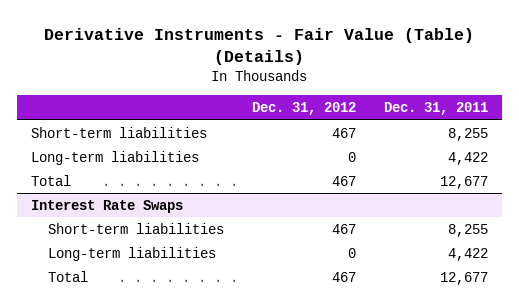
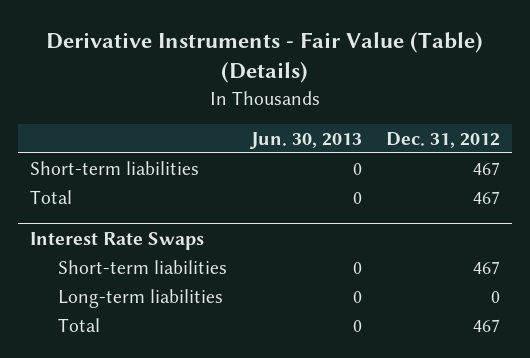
- | Dec. 31, 2012 | Dec. 31, 2011
+ | Jun. 30, 2013 | Dec. 31, 2012
- Long-term liabilities | 0 | 4,422

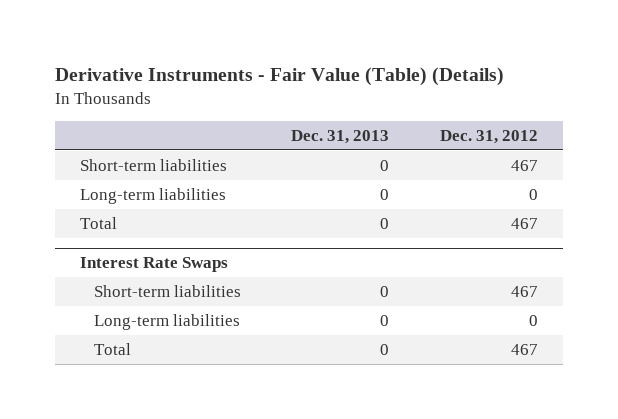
- | Jun. 30, 2013 | Dec. 31, 2012
+ | Dec. 31, 2013 | Dec. 31, 2012
+ Long-term liabilities | 0 | 0

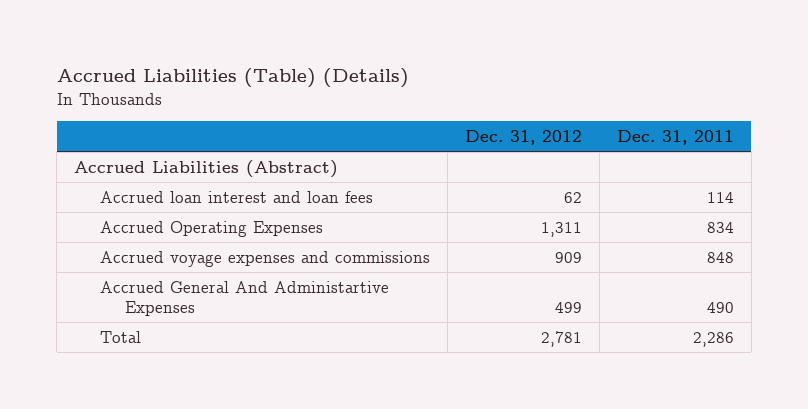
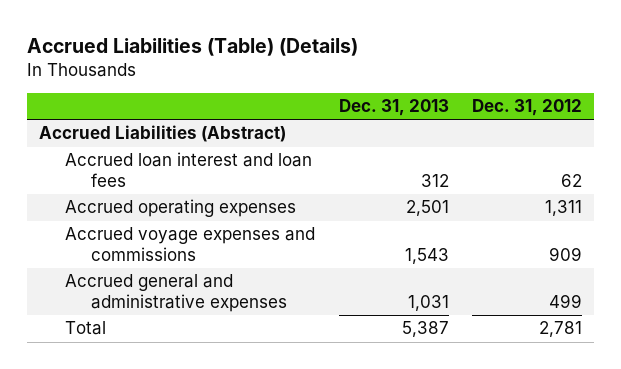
- | Dec. 31, 2012 | Dec. 31, 2011
+ | Dec. 31, 2013 | Dec. 31, 2012
- Accrued Operating Expenses | 1,311 | 834
+ Accrued operating expenses | 2,501 | 1,311
- Accrued General And Administartive Expenses | 499 | 490
+ Accrued general and administrative expenses | 1,031 | 499

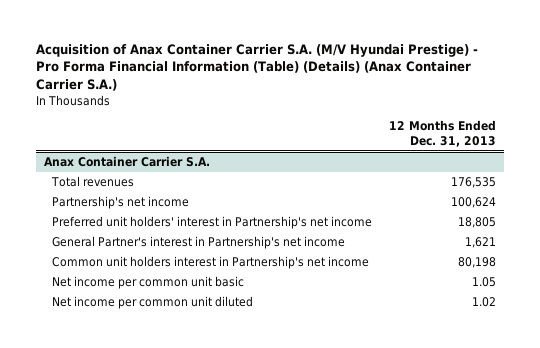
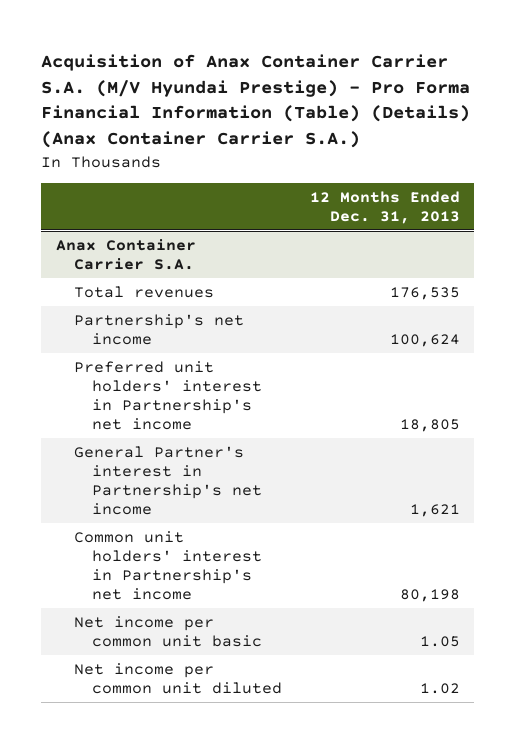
@ Anax Container Carrier S.A.
- Common unit holders interest in Partnership's net income | 80,198
+ Common unit holders' interest in Partnership's net income | 80,198

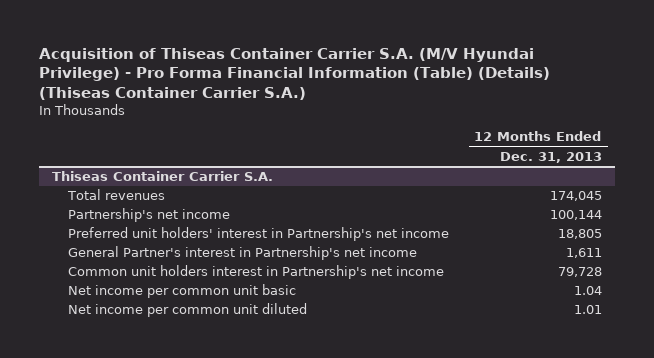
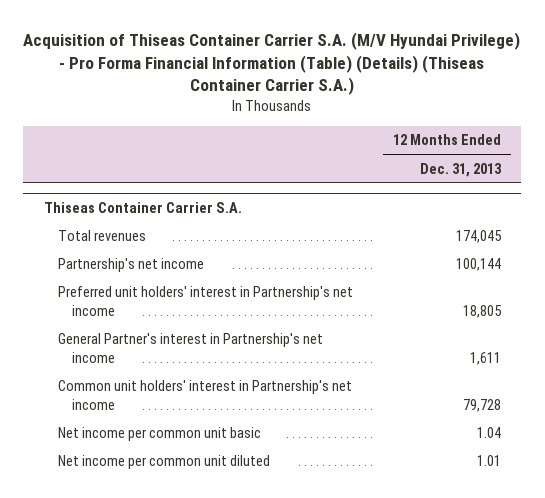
@ Thiseas Container Carrier S.A.
- Common unit holders interest in Partnership's net income | 79,728
+ Common unit holders' interest in Partnership's net income | 79,728

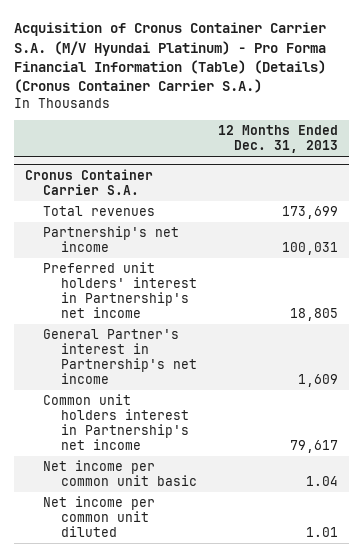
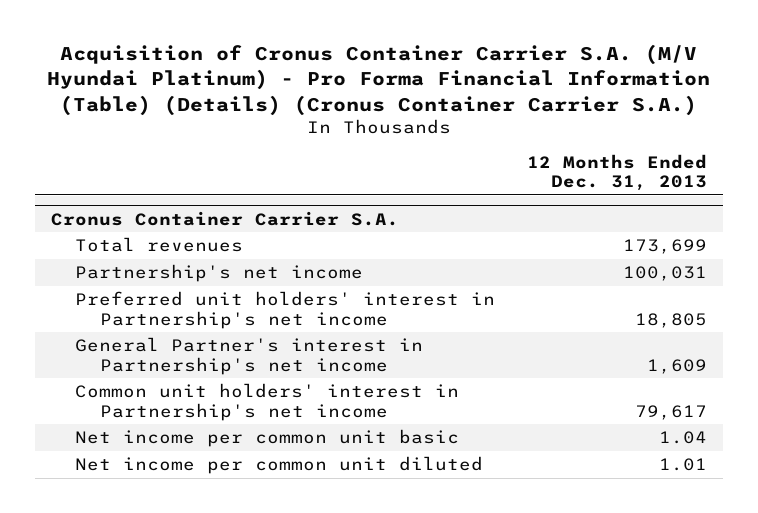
@ Cronus Container Carrier S.A.
- Common unit holders interest in Partnership's net income | 79,617
+ Common unit holders' interest in Partnership's net income | 79,617

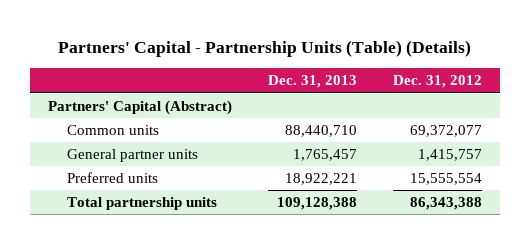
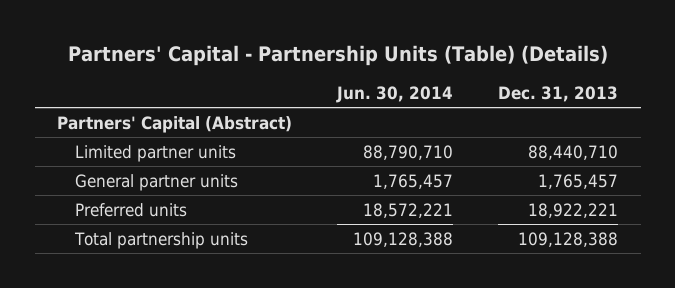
- | Dec. 31, 2013 | Dec. 31, 2012
+ | Jun. 30, 2014 | Dec. 31, 2013
- Common units | 88,440,710 | 69,372,077
+ Limited partner units | 88,790,710 | 88,440,710

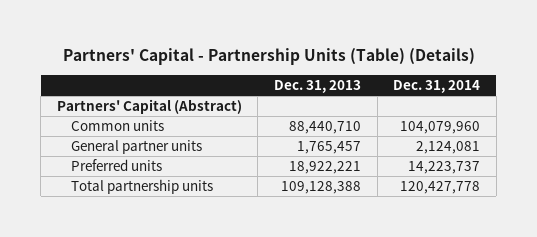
- | Jun. 30, 2014 | Dec. 31, 2013
+ | Dec. 31, 2013 | Dec. 31, 2014
- Limited partner units | 88,790,710 | 88,440,710
+ Common units | 88,440,710 | 104,079,960

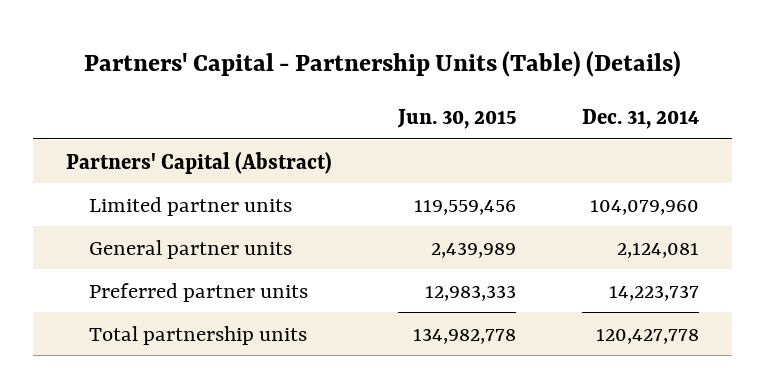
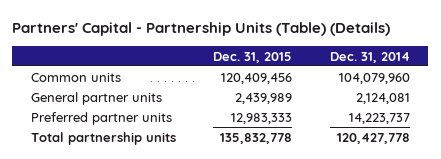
- | Jun. 30, 2015 | Dec. 31, 2014
+ | Dec. 31, 2015 | Dec. 31, 2014
- Partners' Capital (Abstract)
- Limited partner units | 119,559,456 | 104,079,960
+ Common units | 120,409,456 | 104,079,960

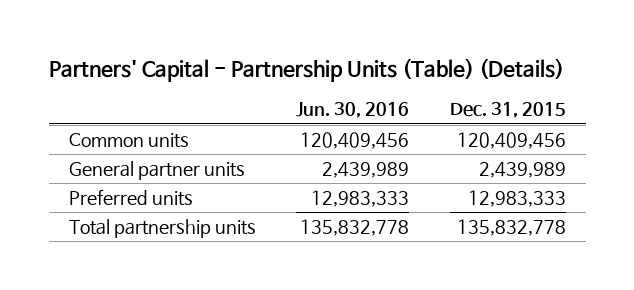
- | Dec. 31, 2015 | Dec. 31, 2014
+ | Jun. 30, 2016 | Dec. 31, 2015
- Preferred partner units | 12,983,333 | 14,223,737
+ Preferred units | 12,983,333 | 12,983,333

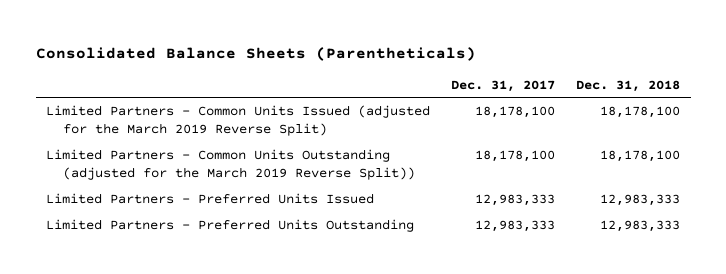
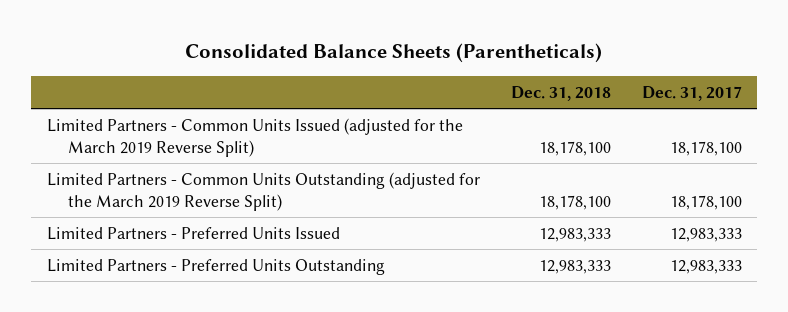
- | Dec. 31, 2017 | Dec. 31, 2018
+ | Dec. 31, 2018 | Dec. 31, 2017
- Limited Partners - Common Units Outstanding (adjusted for the March 2019 Reverse Split)) | 18,178,100 | 18,178,100
+ Limited Partners - Common Units Outstanding (adjusted for the March 2019 Reverse Split) | 18,178,100 | 18,178,100

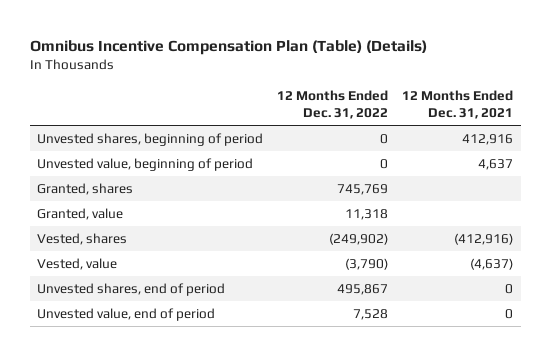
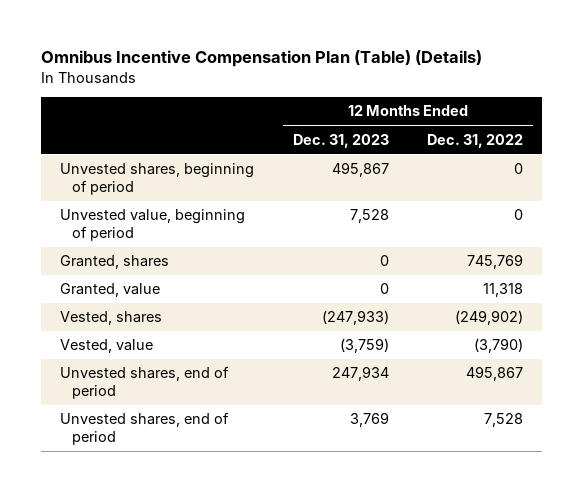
- | 12 Months Ended Dec. 31, 2022 | 12 Months Ended Dec. 31, 2021
+ | 12 Months Ended Dec. 31, 2023 | 12 Months Ended Dec. 31, 2022
- Unvested value, end of period | 7,528 | 0
+ Unvested shares, end of period | 3,769 | 7,528

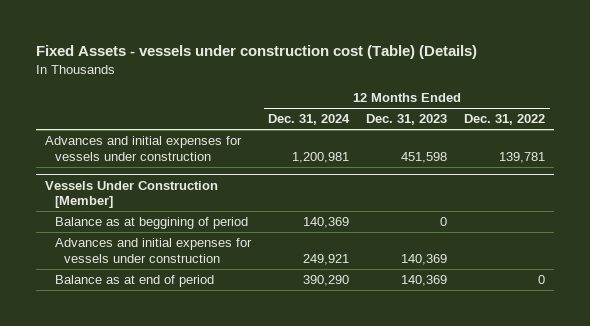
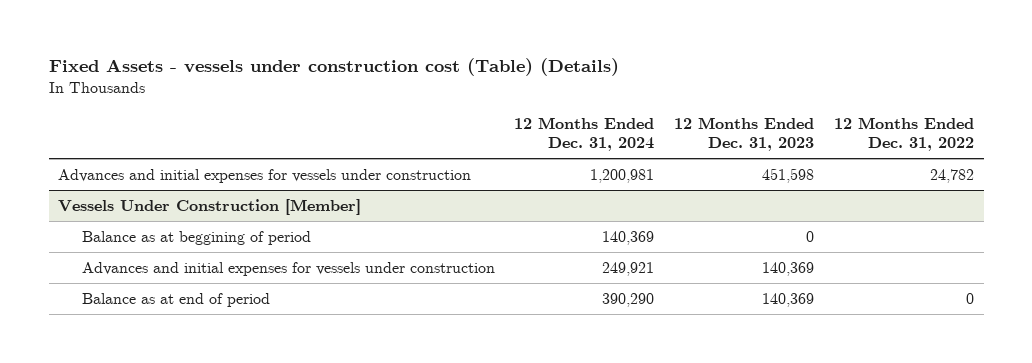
- Advances and initial expenses for vessels under construction | 1,200,981 | 451,598 | 139,781
+ Advances and initial expenses for vessels under construction | 1,200,981 | 451,598 | 24,782

